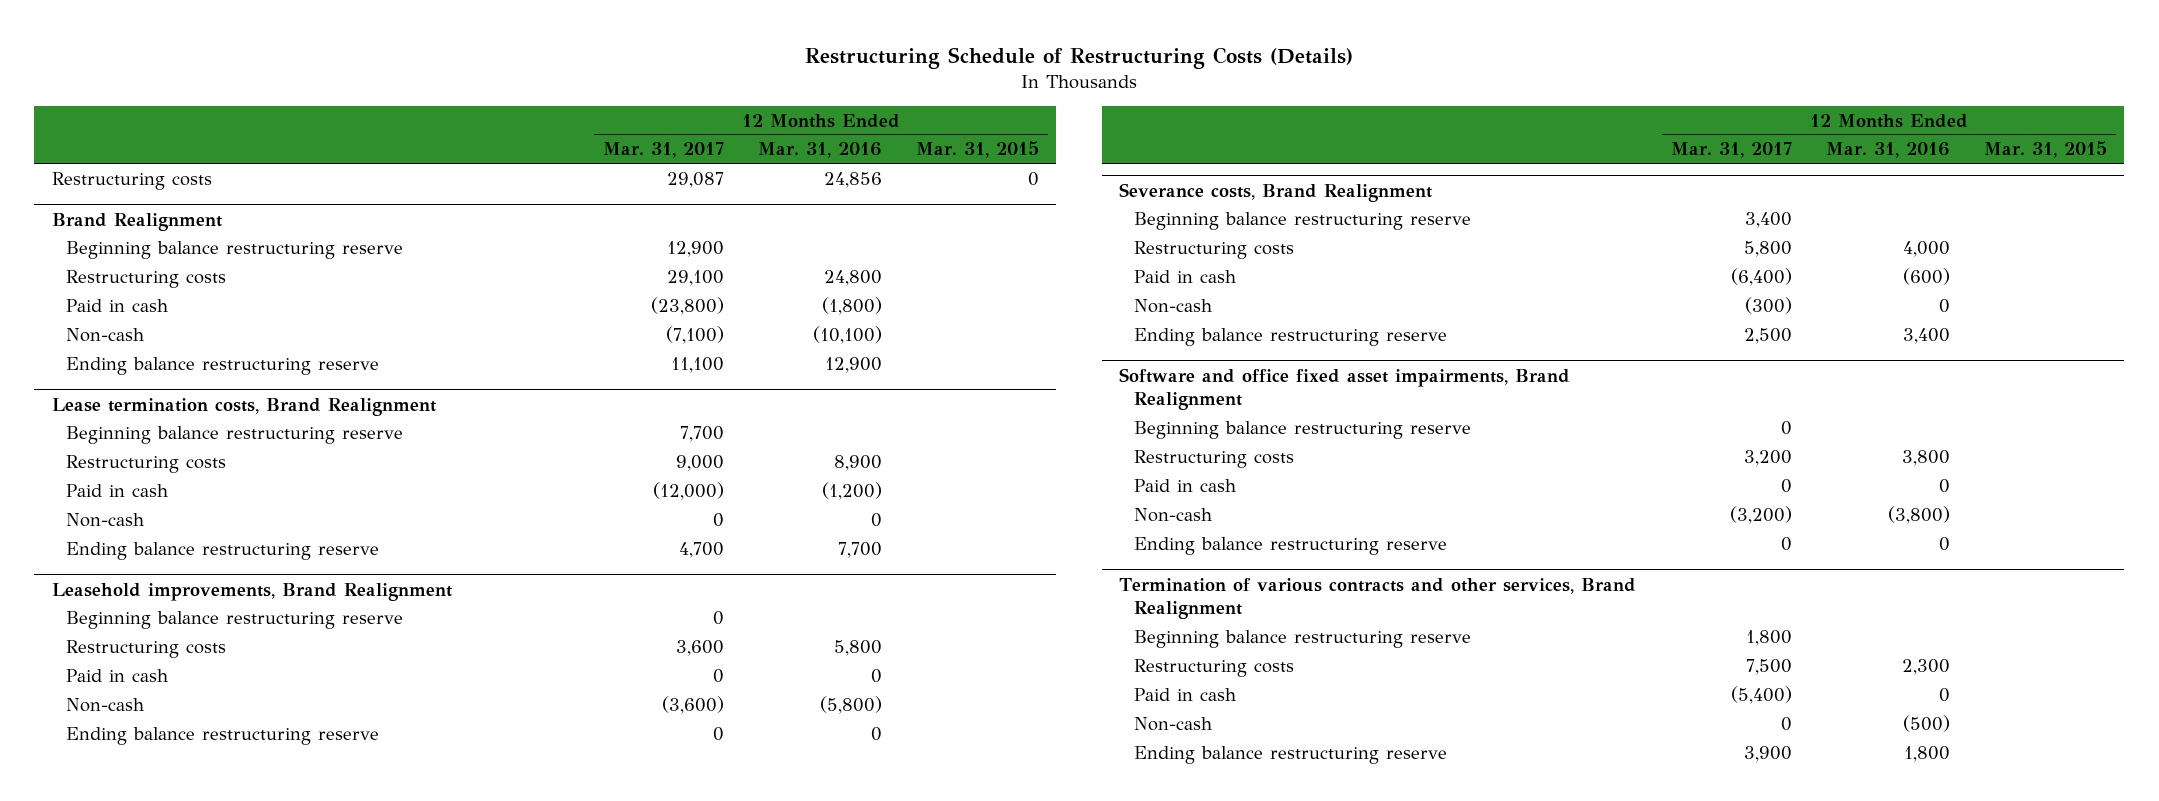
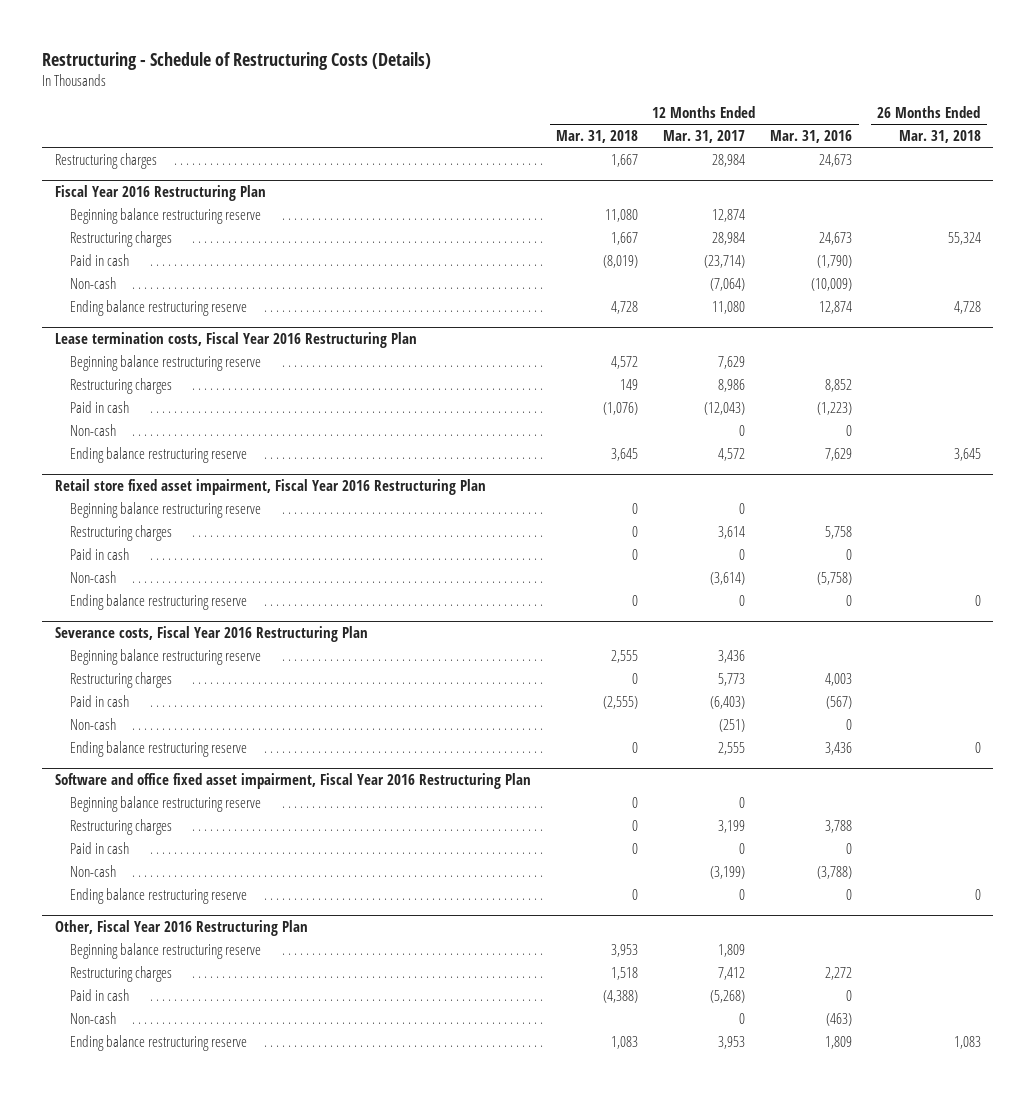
- Restructuring Schedule of Restructuring Costs (Details)
+ Restructuring - Schedule of Restructuring Costs (Details)
- | 12 Months Ended Mar. 31, 2017 | 12 Months Ended Mar. 31, 2016 | 12 Months Ended Mar. 31, 2015
+ | 12 Months Ended Mar. 31, 2018 | 12 Months Ended Mar. 31, 2017 | 12 Months Ended Mar. 31, 2016 | 26 Months Ended Mar. 31, 2018
- Restructuring costs | 29,087 | 24,856 | 0
- Brand Realignment
- Beginning balance restructuring reserve | 12,900 | |
- Restructuring costs | 29,100 | 24,800 |
- Paid in cash | (23,800) | (1,800) |
- Non-cash | (7,100) | (10,100) |
- Ending balance restructuring reserve | 11,100 | 12,900 |
- Lease termination costs, Brand Realignment
- Beginning balance restructuring reserve | 7,700 | |
- Restructuring costs | 9,000 | 8,900 |
- Paid in cash | (12,000) | (1,200) |
+ Restructuring charges | 1,667 | 28,984 | 24,673 |
+ Fiscal Year 2016 Restructuring Plan
+ Beginning balance restructuring reserve | 11,080 | 12,874 | |
+ Restructuring charges | 1,667 | 28,984 | 24,673 | 55,324
+ Paid in cash | (8,019) | (23,714) | (1,790) |
+ Non-cash | | (7,064) | (10,009) |
+ Ending balance restructuring reserve | 4,728 | 11,080 | 12,874 | 4,728
+ Lease termination costs, Fiscal Year 2016 Restructuring Plan
+ Beginning balance restructuring reserve | 4,572 | 7,629 | |
+ Restructuring charges | 149 | 8,986 | 8,852 |
+ Paid in cash | (1,076) | (12,043) | (1,223) |
- Ending balance restructuring reserve | 4,700 | 7,700 |
- Leasehold improvements, Brand Realignment
+ Ending balance restructuring reserve | 3,645 | 4,572 | 7,629 | 3,645
+ Retail store fixed asset impairment, Fiscal Year 2016 Restructuring Plan
- Restructuring costs | 3,600 | 5,800 |
+ Restructuring charges | 0 | 3,614 | 5,758 |
- Non-cash | (3,600) | (5,800) |
+ Non-cash | | (3,614) | (5,758) |
- Severance costs, Brand Realignment
- Beginning balance restructuring reserve | 3,400 | |
- Restructuring costs | 5,800 | 4,000 |
- Paid in cash | (6,400) | (600) |
- Non-cash | (300) | 0 |
- Ending balance restructuring reserve | 2,500 | 3,400 |
- Software and office fixed asset impairments, Brand Realignment
+ Severance costs, Fiscal Year 2016 Restructuring Plan
+ Beginning balance restructuring reserve | 2,555 | 3,436 | |
+ Restructuring charges | 0 | 5,773 | 4,003 |
+ Paid in cash | (2,555) | (6,403) | (567) |
+ Non-cash | | (251) | 0 |
+ Ending balance restructuring reserve | 0 | 2,555 | 3,436 | 0
+ Software and office fixed asset impairment, Fiscal Year 2016 Restructuring Plan
- Restructuring costs | 3,200 | 3,800 |
+ Restructuring charges | 0 | 3,199 | 3,788 |
- Non-cash | (3,200) | (3,800) |
+ Non-cash | | (3,199) | (3,788) |
- Termination of various contracts and other services, Brand Realignment
- Beginning balance restructuring reserve | 1,800 | |
- Restructuring costs | 7,500 | 2,300 |
- Paid in cash | (5,400) | 0 |
- Non-cash | 0 | (500) |
- Ending balance restructuring reserve | 3,900 | 1,800 |
+ Other, Fiscal Year 2016 Restructuring Plan
+ Beginning balance restructuring reserve | 3,953 | 1,809 | |
+ Restructuring charges | 1,518 | 7,412 | 2,272 |
+ Paid in cash | (4,388) | (5,268) | 0 |
+ Non-cash | | 0 | (463) |
+ Ending balance restructuring reserve | 1,083 | 3,953 | 1,809 | 1,083

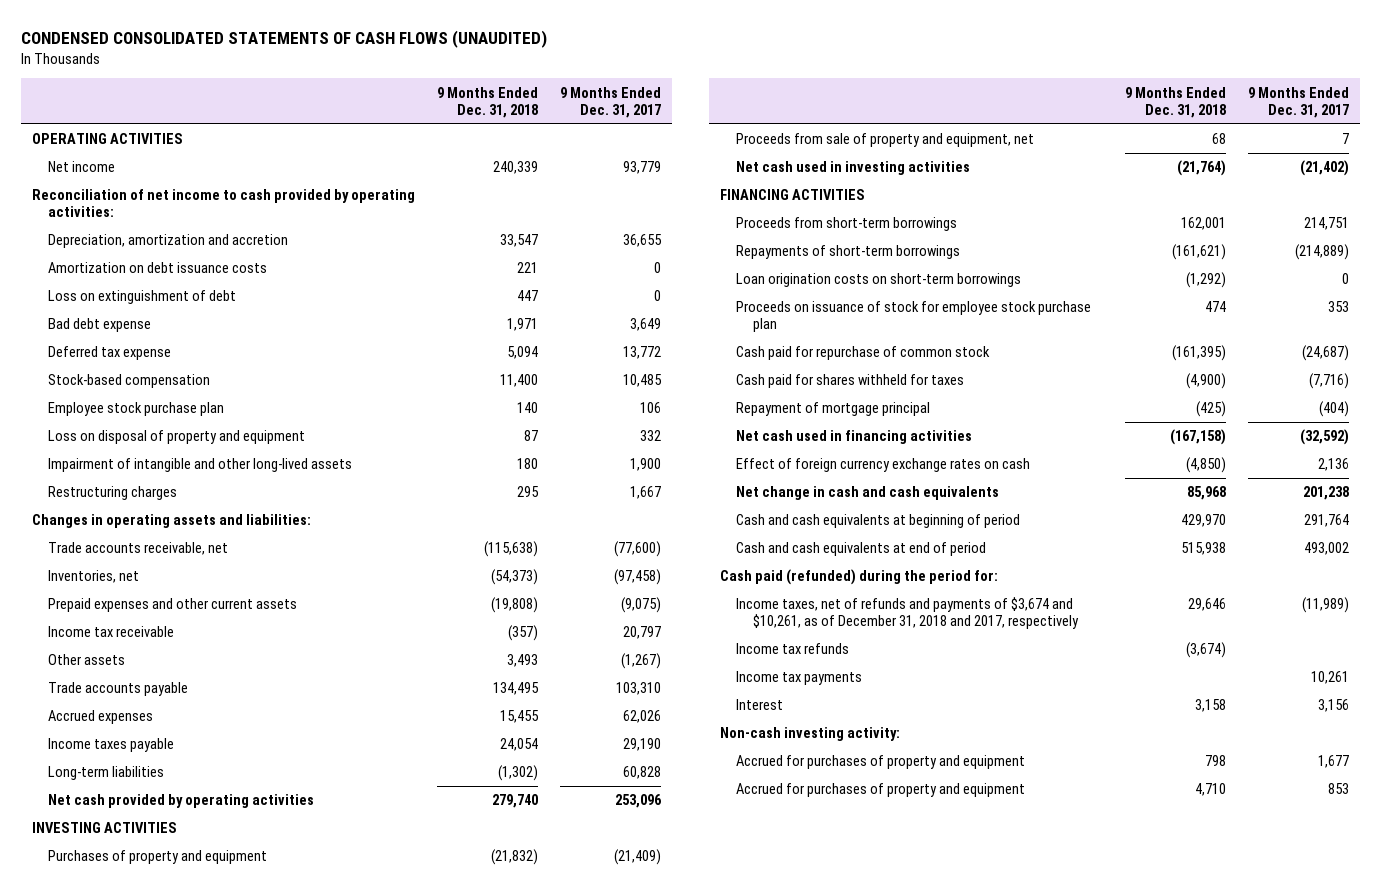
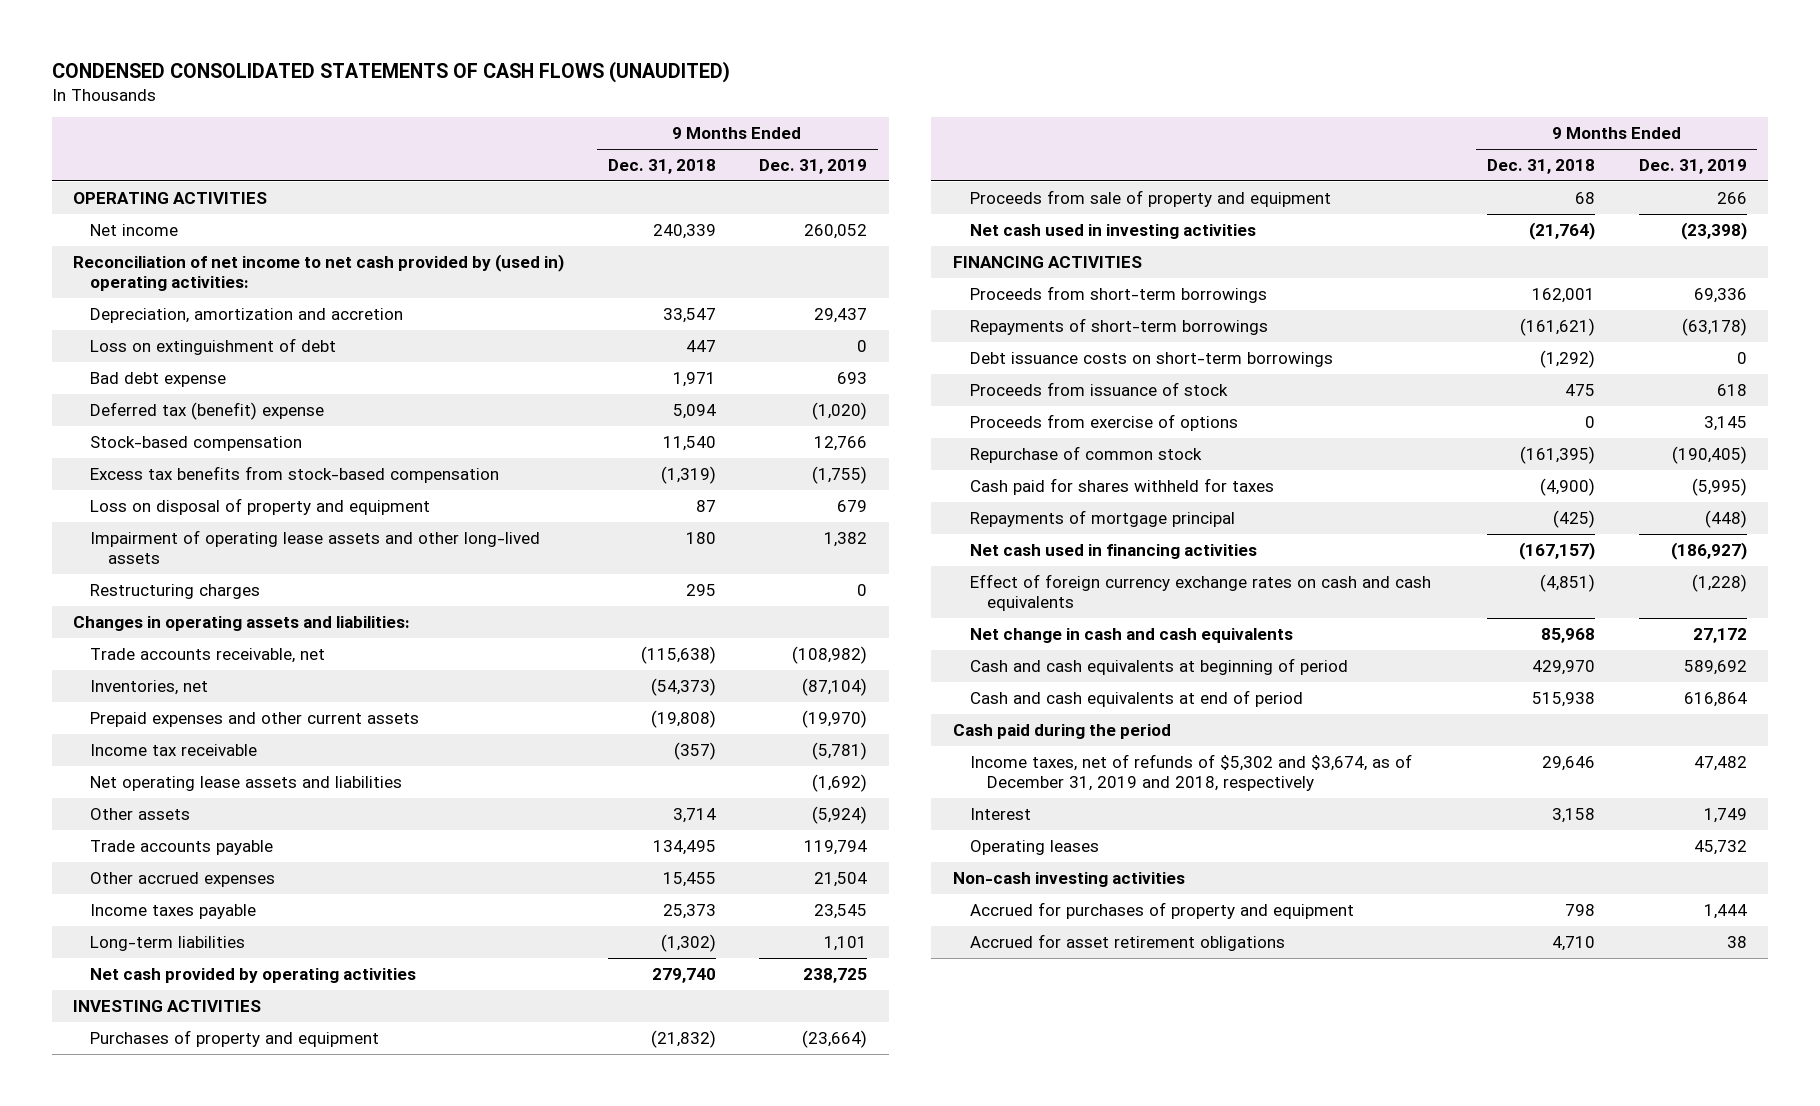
- | 9 Months Ended Dec. 31, 2018 | 9 Months Ended Dec. 31, 2017
+ | 9 Months Ended Dec. 31, 2018 | 9 Months Ended Dec. 31, 2019
- Reconciliation of net income to cash provided by operating activities:
+ Reconciliation of net income to net cash provided by (used in) operating activities:
- Amortization on debt issuance costs | 221 | 0
- Deferred tax expense | 5,094 | 13,772
- Stock-based compensation | 11,400 | 10,485
- Employee stock purchase plan | 140 | 106
+ Deferred tax (benefit) expense | 5,094 | (1,020)
+ Stock-based compensation | 11,540 | 12,766
+ Excess tax benefits from stock-based compensation | (1,319) | (1,755)
- Impairment of intangible and other long-lived assets | 180 | 1,900
+ Impairment of operating lease assets and other long-lived assets | 180 | 1,382
- Other assets | 3,493 | (1,267)
+ Net operating lease assets and liabilities | | (1,692)
+ Other assets | 3,714 | (5,924)
- Accrued expenses | 15,455 | 62,026
- Income taxes payable | 24,054 | 29,190
+ Other accrued expenses | 15,455 | 21,504
+ Income taxes payable | 25,373 | 23,545
- Proceeds from sale of property and equipment, net | 68 | 7
+ Proceeds from sale of property and equipment | 68 | 266
- Loan origination costs on short-term borrowings | (1,292) | 0
- Proceeds on issuance of stock for employee stock purchase plan | 474 | 353
- Cash paid for repurchase of common stock | (161,395) | (24,687)
+ Debt issuance costs on short-term borrowings | (1,292) | 0
+ Proceeds from issuance of stock | 475 | 618
+ Proceeds from exercise of options | 0 | 3,145
+ Repurchase of common stock | (161,395) | (190,405)
- Repayment of mortgage principal | (425) | (404)
- Net cash used in financing activities | (167,158) | (32,592)
- Effect of foreign currency exchange rates on cash | (4,850) | 2,136
+ Repayments of mortgage principal | (425) | (448)
+ Net cash used in financing activities | (167,157) | (186,927)
+ Effect of foreign currency exchange rates on cash and cash equivalents | (4,851) | (1,228)
- Cash paid (refunded) during the period for:
- Income taxes, net of refunds and payments of $3,674 and $10,261, as of December 31, 2018 and 2017, respectively | 29,646 | (11,989)
- Income tax refunds | (3,674) |
- Income tax payments | | 10,261
+ Cash paid during the period
+ Income taxes, net of refunds of $5,302 and $3,674, as of December 31, 2019 and 2018, respectively | 29,646 | 47,482
- Non-cash investing activity:
+ Operating leases | | 45,732
+ Non-cash investing activities
- Accrued for purchases of property and equipment | 4,710 | 853
+ Accrued for asset retirement obligations | 4,710 | 38

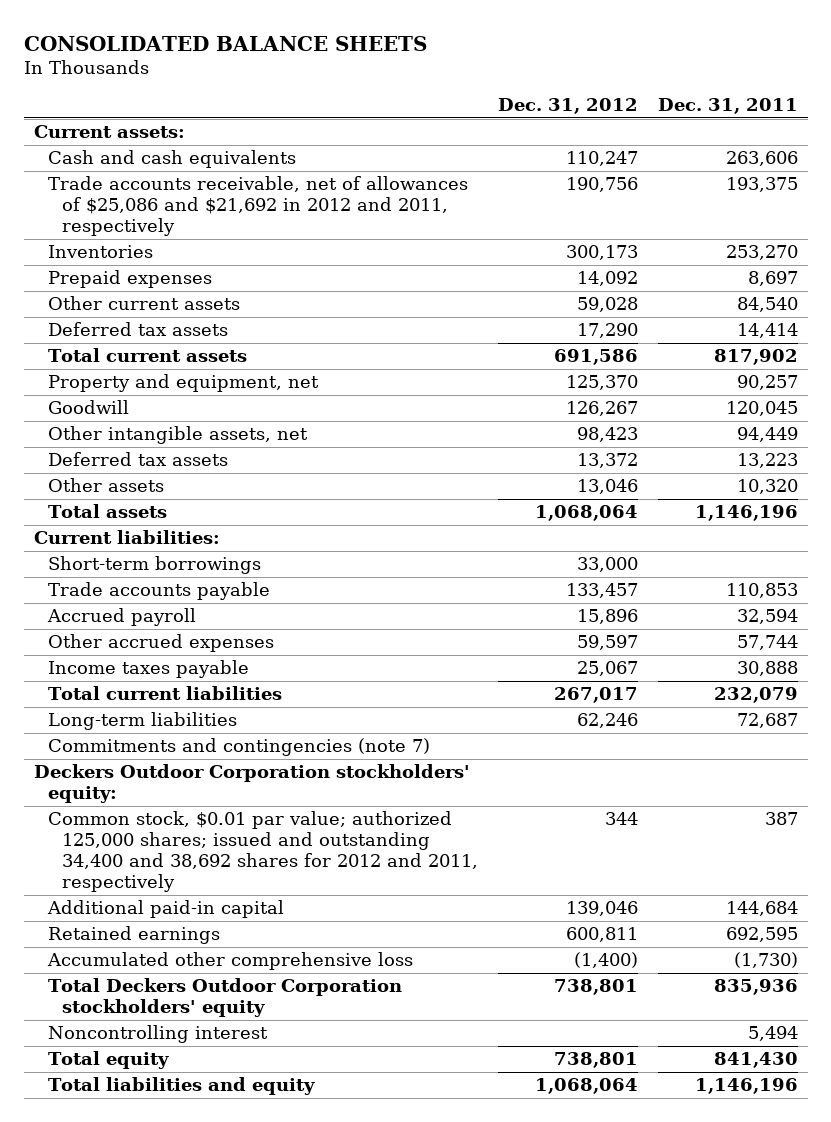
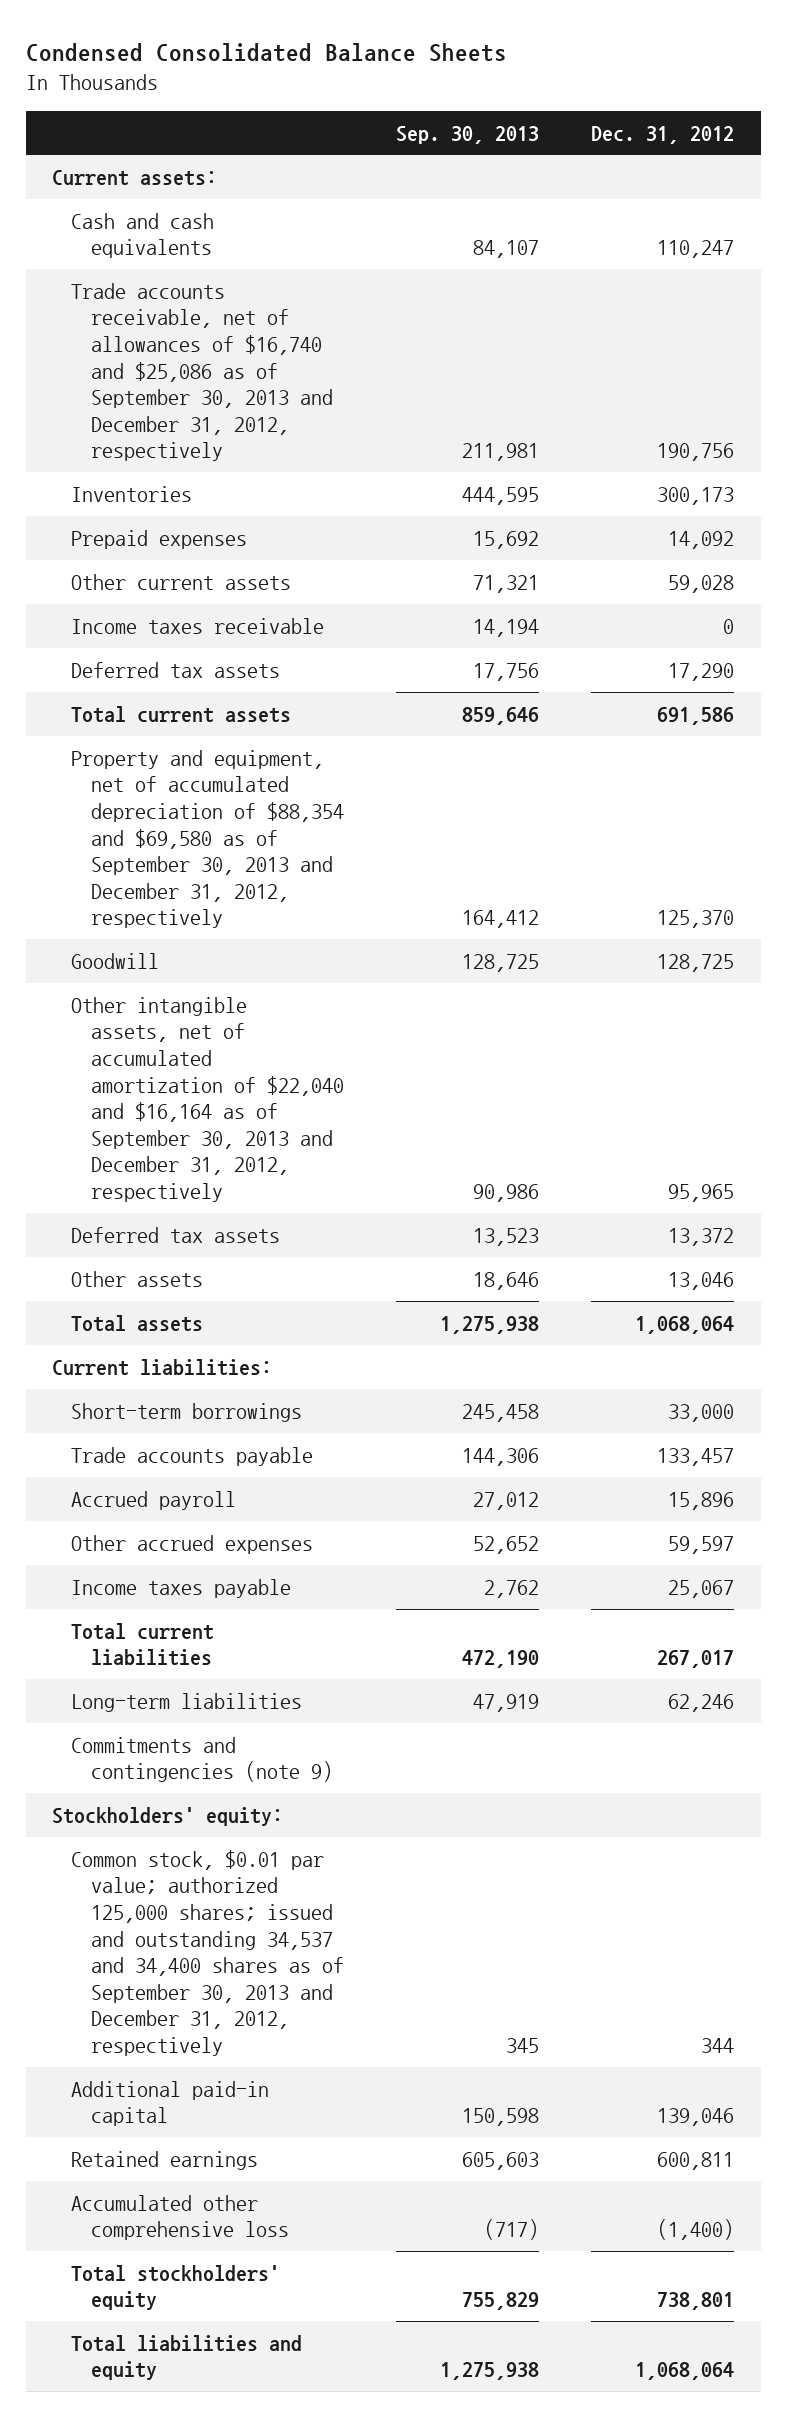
- CONSOLIDATED BALANCE SHEETS
+ Condensed Consolidated Balance Sheets
- | Dec. 31, 2012 | Dec. 31, 2011
+ | Sep. 30, 2013 | Dec. 31, 2012
- Trade accounts receivable, net of allowances of $25,086 and $21,692 in 2012 and 2011, respectively | 190,756 | 193,375
+ Trade accounts receivable, net of allowances of $16,740 and $25,086 as of September 30, 2013 and December 31, 2012, respectively | 211,981 | 190,756
+ Income taxes receivable | 14,194 | 0
- Property and equipment, net | 125,370 | 90,257
- Goodwill | 126,267 | 120,045
- Other intangible assets, net | 98,423 | 94,449
+ Property and equipment, net of accumulated depreciation of $88,354 and $69,580 as of September 30, 2013 and December 31, 2012, respectively | 164,412 | 125,370
+ Goodwill | 128,725 | 128,725
+ Other intangible assets, net of accumulated amortization of $22,040 and $16,164 as of September 30, 2013 and December 31, 2012, respectively | 90,986 | 95,965
- Commitments and contingencies (note 7)
- Deckers Outdoor Corporation stockholders' equity:
- Common stock, $0.01 par value; authorized 125,000 shares; issued and outstanding 34,400 and 38,692 shares for 2012 and 2011, respectively | 344 | 387
+ Commitments and contingencies (note 9)
+ Stockholders' equity:
+ Common stock, $0.01 par value; authorized 125,000 shares; issued and outstanding 34,537 and 34,400 shares as of September 30, 2013 and December 31, 2012, respectively | 345 | 344
- Total Deckers Outdoor Corporation stockholders' equity | 738,801 | 835,936
- Noncontrolling interest | | 5,494
- Total equity | 738,801 | 841,430
+ Total stockholders' equity | 755,829 | 738,801

